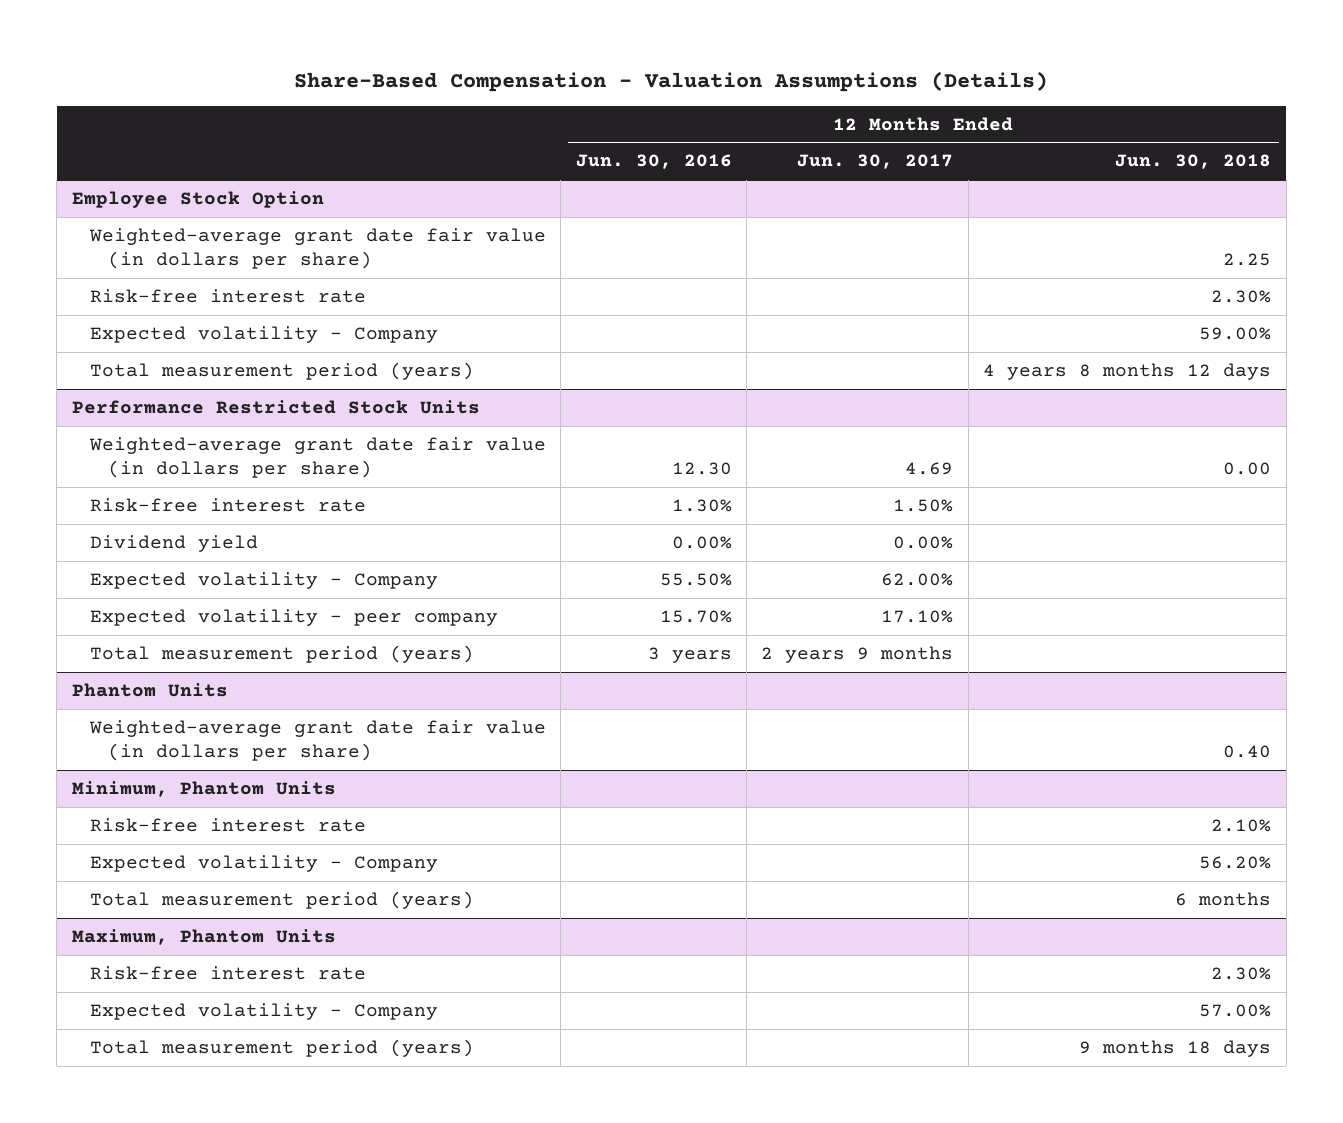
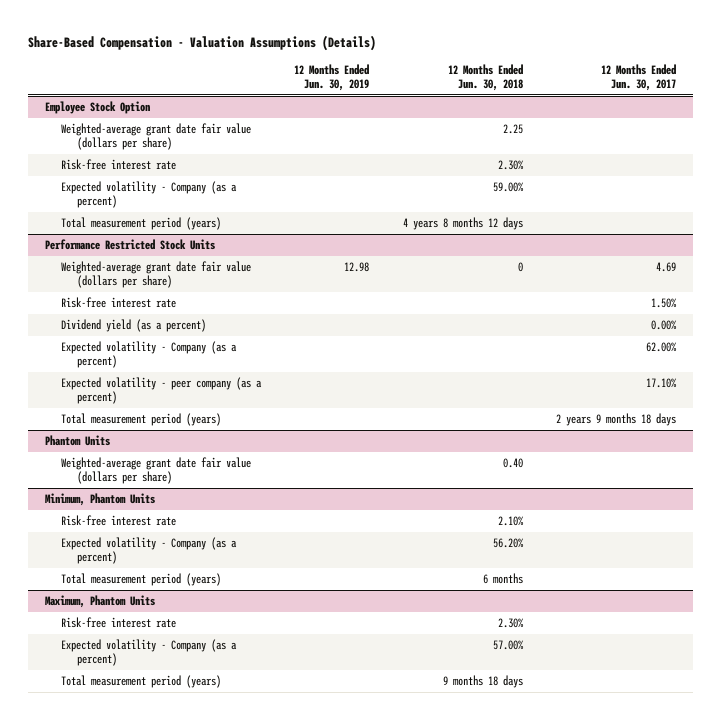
- | 12 Months Ended Jun. 30, 2016 | 12 Months Ended Jun. 30, 2017 | 12 Months Ended Jun. 30, 2018
+ | 12 Months Ended Jun. 30, 2019 | 12 Months Ended Jun. 30, 2018 | 12 Months Ended Jun. 30, 2017
@ Employee Stock Option
- Weighted-average grant date fair value (in dollars per share) | | | 2.25
+ Weighted-average grant date fair value (dollars per share) | | 2.25 |
- Expected volatility - Company | | | 59.00%
+ Expected volatility - Company (as a percent) | | 59.00% |
@ Performance Restricted Stock Units
- Weighted-average grant date fair value (in dollars per share) | 12.30 | 4.69 | 0.00
+ Weighted-average grant date fair value (dollars per share) | 12.98 | 0 | 4.69
- Dividend yield | 0.00% | 0.00% |
- Expected volatility - Company | 55.50% | 62.00% |
- Expected volatility - peer company | 15.70% | 17.10% |
- Total measurement period (years) | 3 years | 2 years 9 months |
+ Dividend yield (as a percent) | | | 0.00%
+ Expected volatility - Company (as a percent) | | | 62.00%
+ Expected volatility - peer company (as a percent) | | | 17.10%
+ Total measurement period (years) | | | 2 years 9 months 18 days
@ Phantom Units
- Weighted-average grant date fair value (in dollars per share) | | | 0.40
+ Weighted-average grant date fair value (dollars per share) | | 0.40 |
@ Minimum, Phantom Units
- Expected volatility - Company | | | 56.20%
+ Expected volatility - Company (as a percent) | | 56.20% |
@ Maximum, Phantom Units
- Expected volatility - Company | | | 57.00%
+ Expected volatility - Company (as a percent) | | 57.00% |

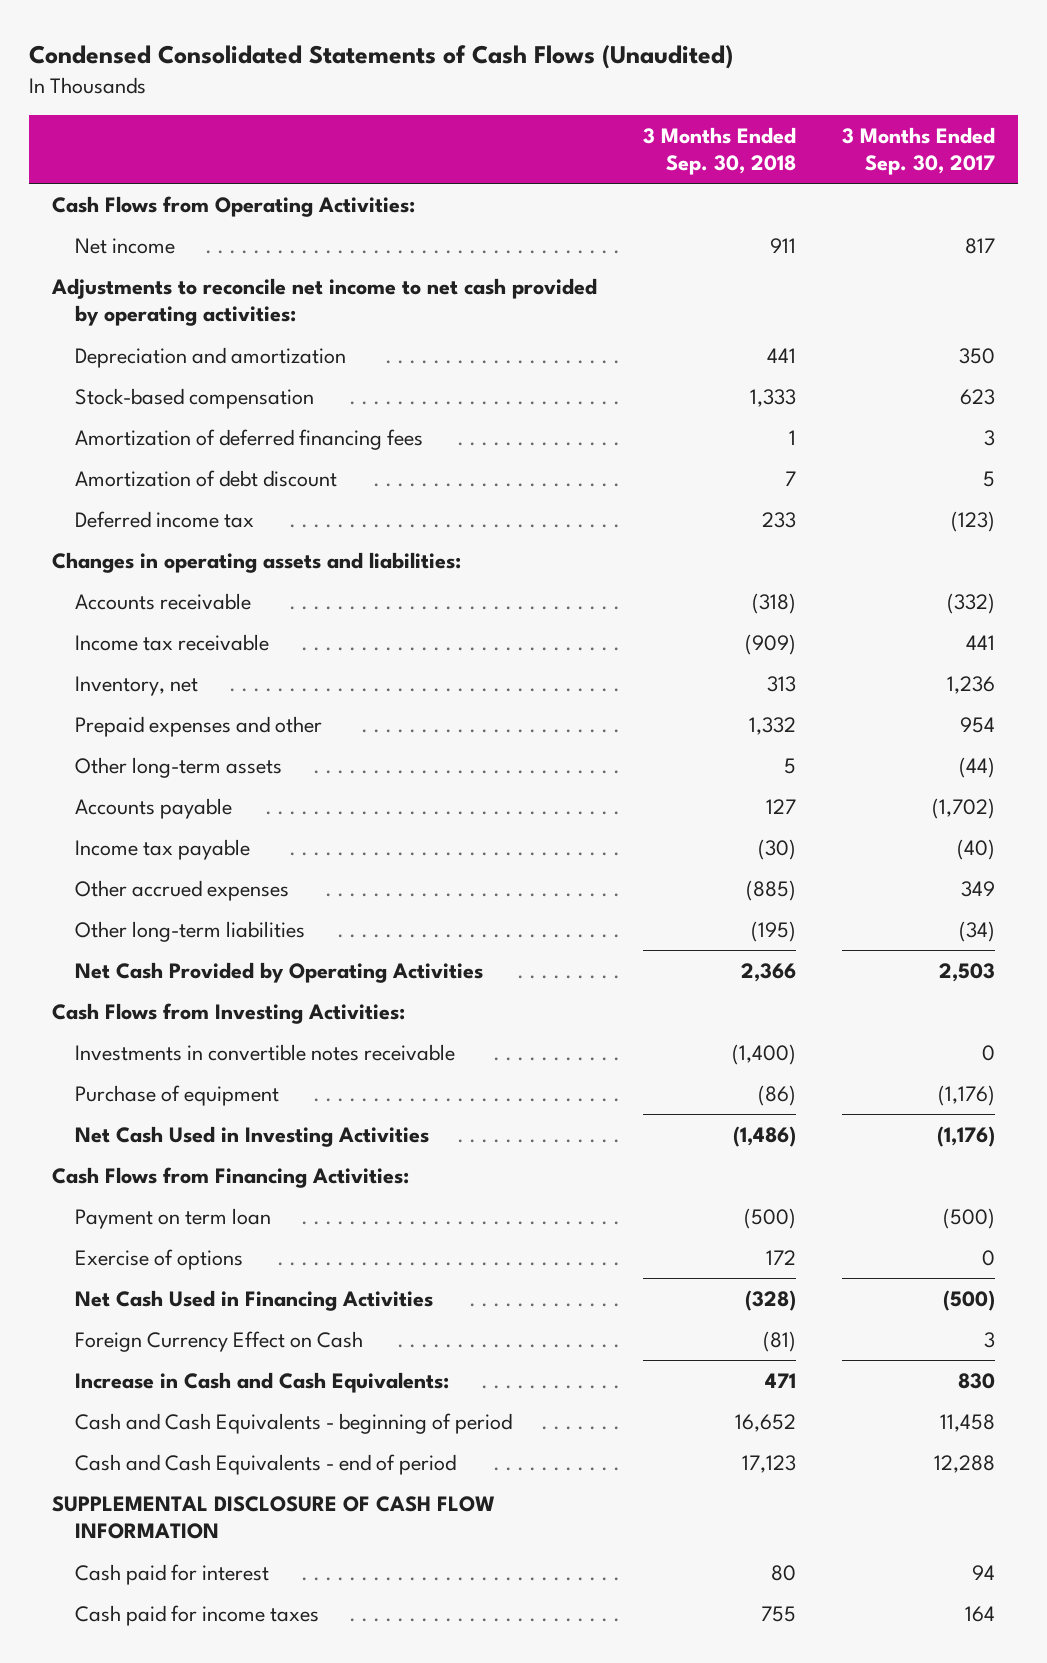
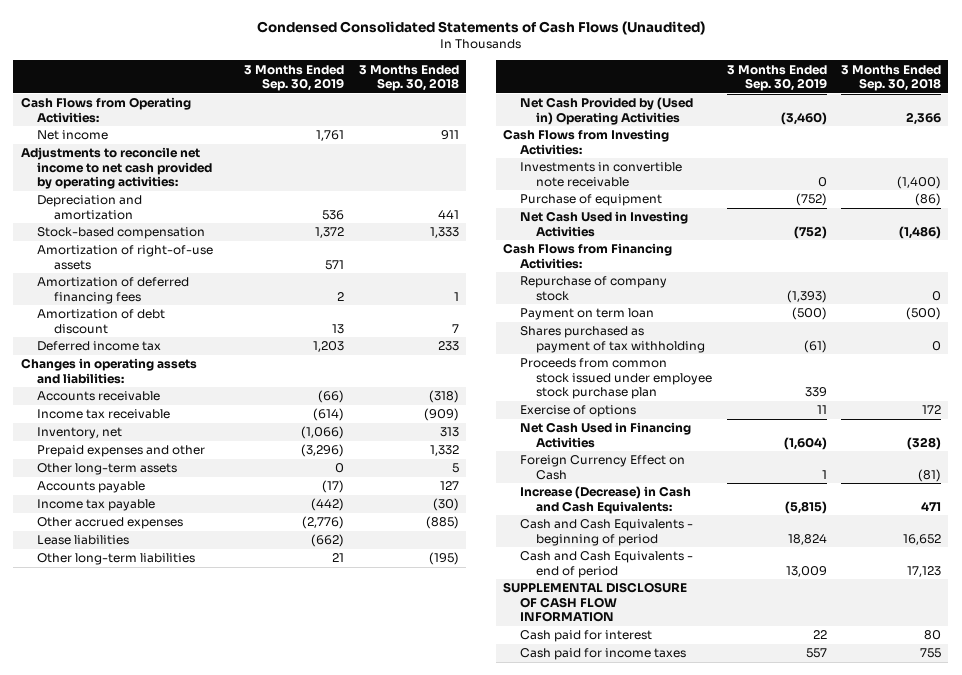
- | 3 Months Ended Sep. 30, 2018 | 3 Months Ended Sep. 30, 2017
+ | 3 Months Ended Sep. 30, 2019 | 3 Months Ended Sep. 30, 2018
+ Amortization of right-of-use assets | 571 |
+ Lease liabilities | (662) |
- Net Cash Provided by Operating Activities | 2,366 | 2,503
+ Net Cash Provided by (Used in) Operating Activities | (3,460) | 2,366
- Investments in convertible notes receivable | (1,400) | 0
+ Investments in convertible note receivable | 0 | (1,400)
+ Repurchase of company stock | (1,393) | 0
+ Shares purchased as payment of tax withholding | (61) | 0
+ Proceeds from common stock issued under employee stock purchase plan | 339 |
- Increase in Cash and Cash Equivalents: | 471 | 830
+ Increase (Decrease) in Cash and Cash Equivalents: | (5,815) | 471

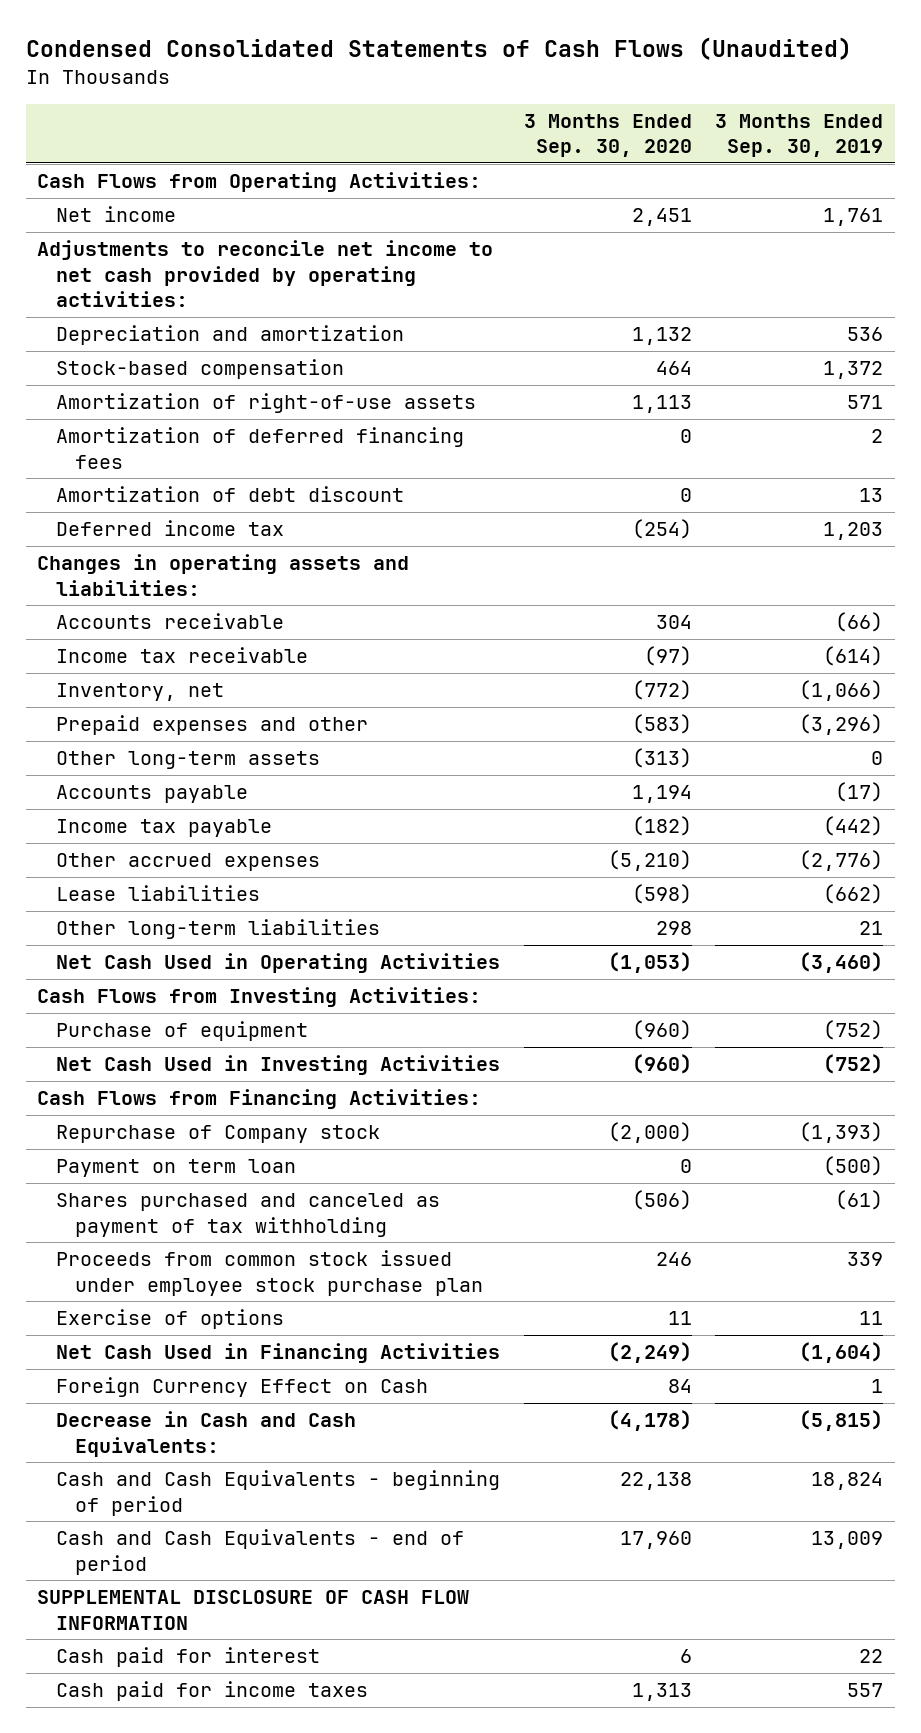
- | 3 Months Ended Sep. 30, 2019 | 3 Months Ended Sep. 30, 2018
+ | 3 Months Ended Sep. 30, 2020 | 3 Months Ended Sep. 30, 2019
- Net Cash Provided by (Used in) Operating Activities | (3,460) | 2,366
+ Net Cash Used in Operating Activities | (1,053) | (3,460)
- Investments in convertible note receivable | 0 | (1,400)
- Repurchase of company stock | (1,393) | 0
+ Repurchase of Company stock | (2,000) | (1,393)
- Shares purchased as payment of tax withholding | (61) | 0
+ Shares purchased and canceled as payment of tax withholding | (506) | (61)
- Increase (Decrease) in Cash and Cash Equivalents: | (5,815) | 471
+ Decrease in Cash and Cash Equivalents: | (4,178) | (5,815)

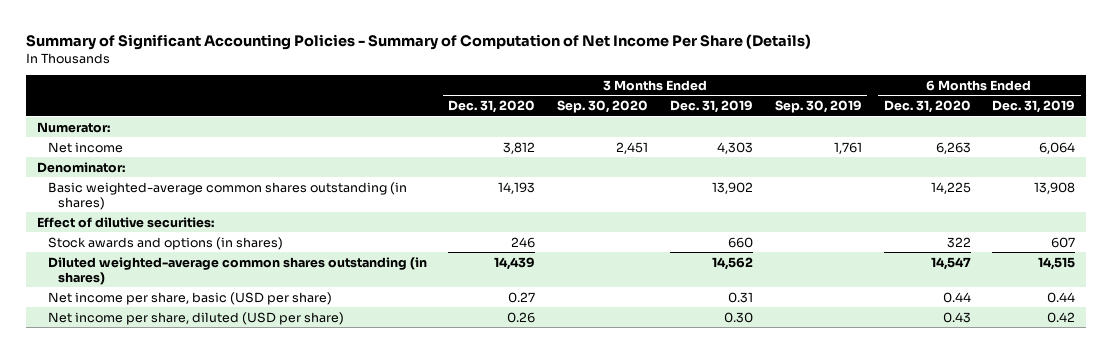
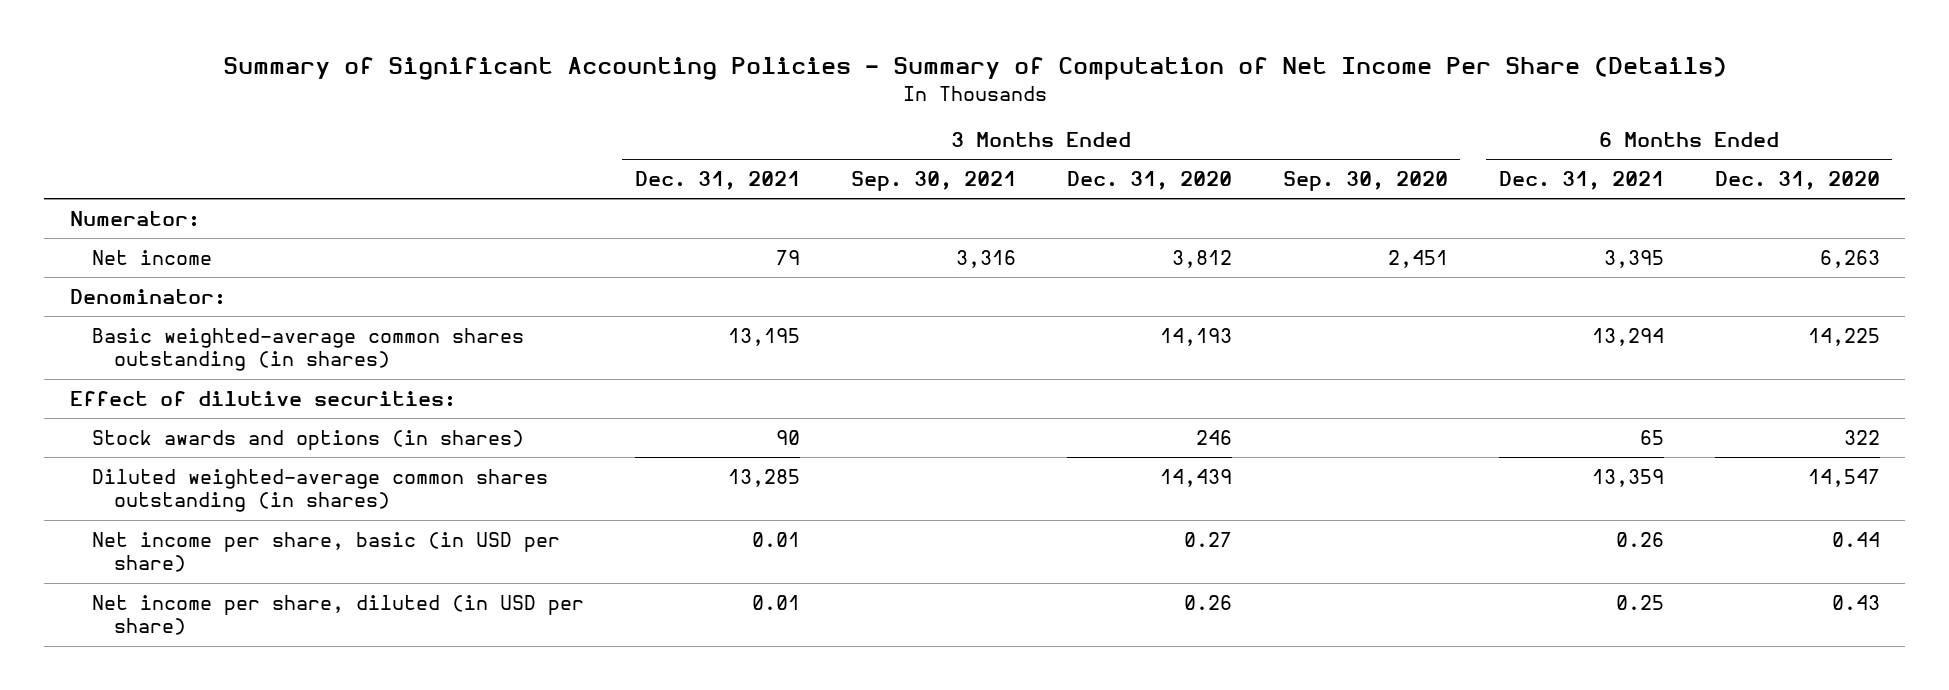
- | 3 Months Ended Dec. 31, 2020 | 3 Months Ended Sep. 30, 2020 | 3 Months Ended Dec. 31, 2019 | 3 Months Ended Sep. 30, 2019 | 6 Months Ended Dec. 31, 2020 | 6 Months Ended Dec. 31, 2019
+ | 3 Months Ended Dec. 31, 2021 | 3 Months Ended Sep. 30, 2021 | 3 Months Ended Dec. 31, 2020 | 3 Months Ended Sep. 30, 2020 | 6 Months Ended Dec. 31, 2021 | 6 Months Ended Dec. 31, 2020
- Net income per share, basic (USD per share) | 0.27 | | 0.31 | | 0.44 | 0.44
- Net income per share, diluted (USD per share) | 0.26 | | 0.30 | | 0.43 | 0.42
+ Net income per share, basic (in USD per share) | 0.01 | | 0.27 | | 0.26 | 0.44
+ Net income per share, diluted (in USD per share) | 0.01 | | 0.26 | | 0.25 | 0.43

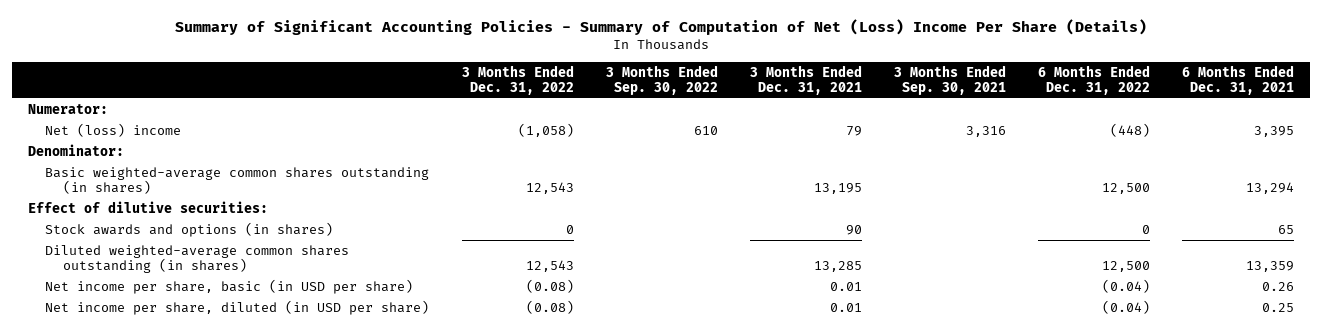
- Summary of Significant Accounting Policies - Summary of Computation of Net Income Per Share (Details)
+ Summary of Significant Accounting Policies - Summary of Computation of Net (Loss) Income Per Share (Details)
- | 3 Months Ended Dec. 31, 2021 | 3 Months Ended Sep. 30, 2021 | 3 Months Ended Dec. 31, 2020 | 3 Months Ended Sep. 30, 2020 | 6 Months Ended Dec. 31, 2021 | 6 Months Ended Dec. 31, 2020
+ | 3 Months Ended Dec. 31, 2022 | 3 Months Ended Sep. 30, 2022 | 3 Months Ended Dec. 31, 2021 | 3 Months Ended Sep. 30, 2021 | 6 Months Ended Dec. 31, 2022 | 6 Months Ended Dec. 31, 2021
- Net income | 79 | 3,316 | 3,812 | 2,451 | 3,395 | 6,263
+ Net (loss) income | (1,058) | 610 | 79 | 3,316 | (448) | 3,395

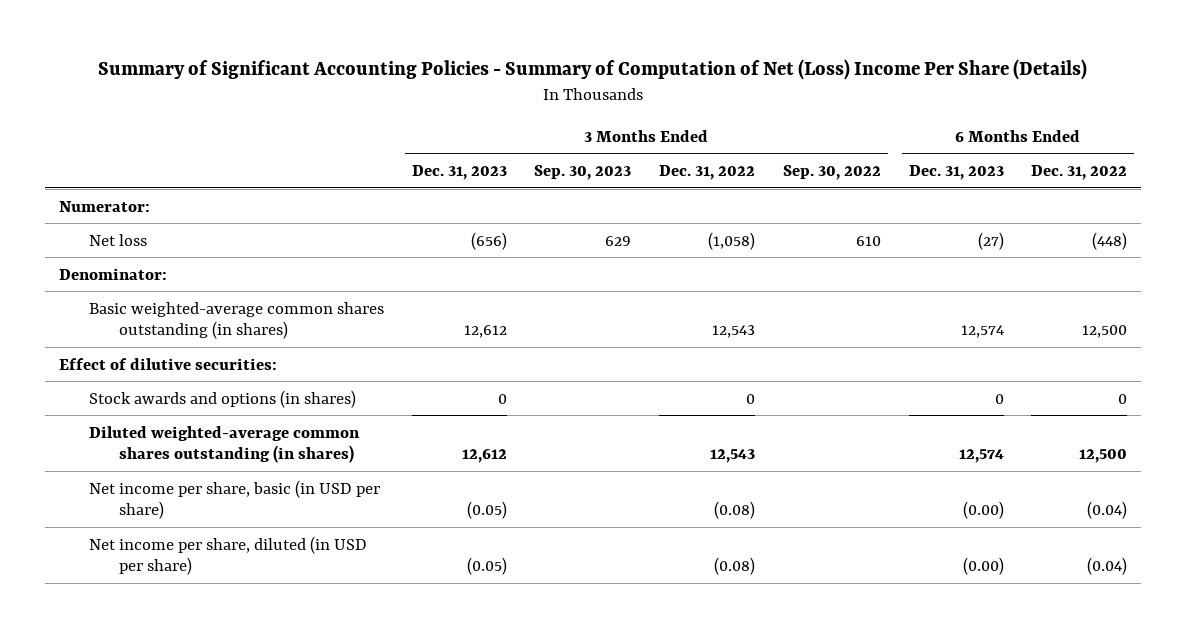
- | 3 Months Ended Dec. 31, 2022 | 3 Months Ended Sep. 30, 2022 | 3 Months Ended Dec. 31, 2021 | 3 Months Ended Sep. 30, 2021 | 6 Months Ended Dec. 31, 2022 | 6 Months Ended Dec. 31, 2021
+ | 3 Months Ended Dec. 31, 2023 | 3 Months Ended Sep. 30, 2023 | 3 Months Ended Dec. 31, 2022 | 3 Months Ended Sep. 30, 2022 | 6 Months Ended Dec. 31, 2023 | 6 Months Ended Dec. 31, 2022
- Net (loss) income | (1,058) | 610 | 79 | 3,316 | (448) | 3,395
+ Net loss | (656) | 629 | (1,058) | 610 | (27) | (448)

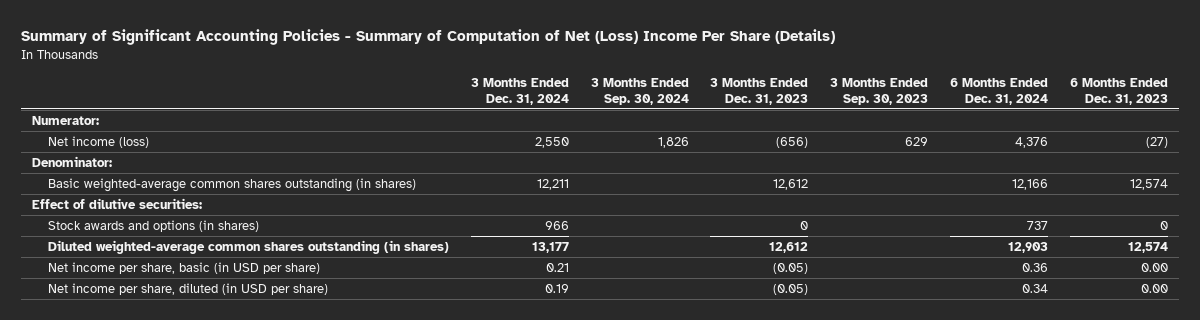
- | 3 Months Ended Dec. 31, 2023 | 3 Months Ended Sep. 30, 2023 | 3 Months Ended Dec. 31, 2022 | 3 Months Ended Sep. 30, 2022 | 6 Months Ended Dec. 31, 2023 | 6 Months Ended Dec. 31, 2022
+ | 3 Months Ended Dec. 31, 2024 | 3 Months Ended Sep. 30, 2024 | 3 Months Ended Dec. 31, 2023 | 3 Months Ended Sep. 30, 2023 | 6 Months Ended Dec. 31, 2024 | 6 Months Ended Dec. 31, 2023
- Net loss | (656) | 629 | (1,058) | 610 | (27) | (448)
+ Net income (loss) | 2,550 | 1,826 | (656) | 629 | 4,376 | (27)
- Net income per share, basic (in USD per share) | (0.05) | | (0.08) | | (0.00) | (0.04)
- Net income per share, diluted (in USD per share) | (0.05) | | (0.08) | | (0.00) | (0.04)
+ Net income per share, basic (in USD per share) | 0.21 | | (0.05) | | 0.36 | 0.00
+ Net income per share, diluted (in USD per share) | 0.19 | | (0.05) | | 0.34 | 0.00

